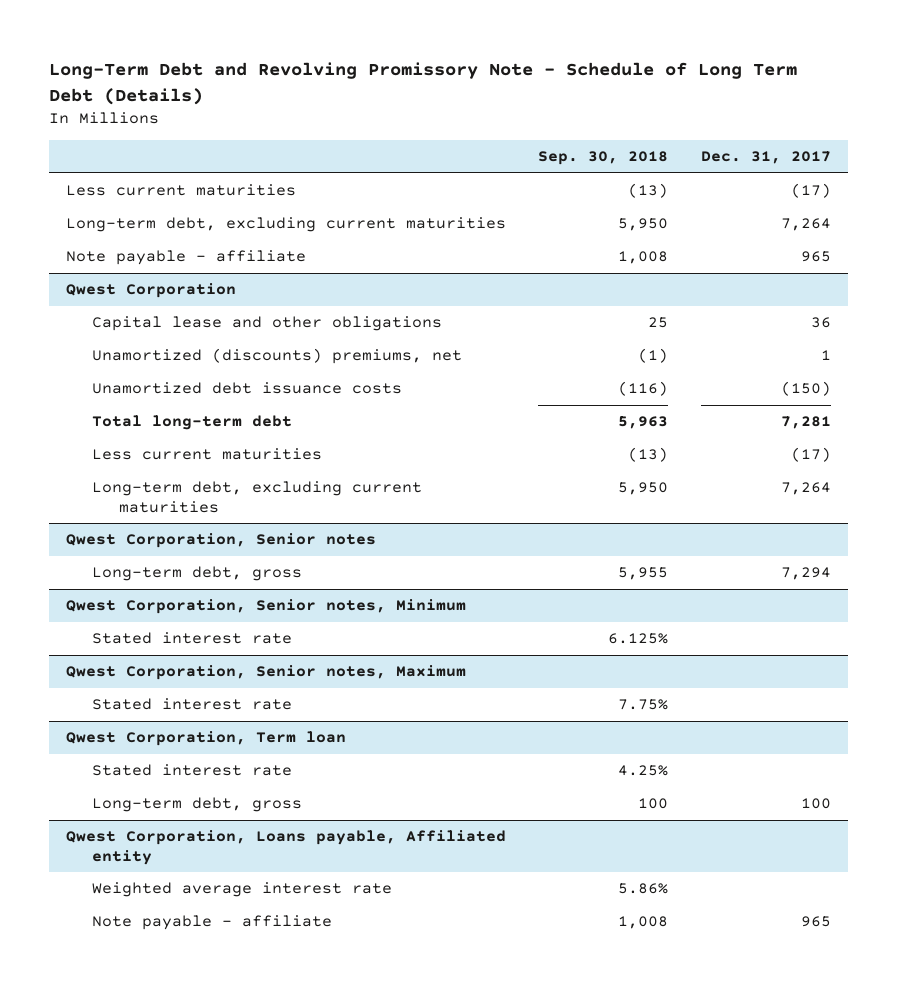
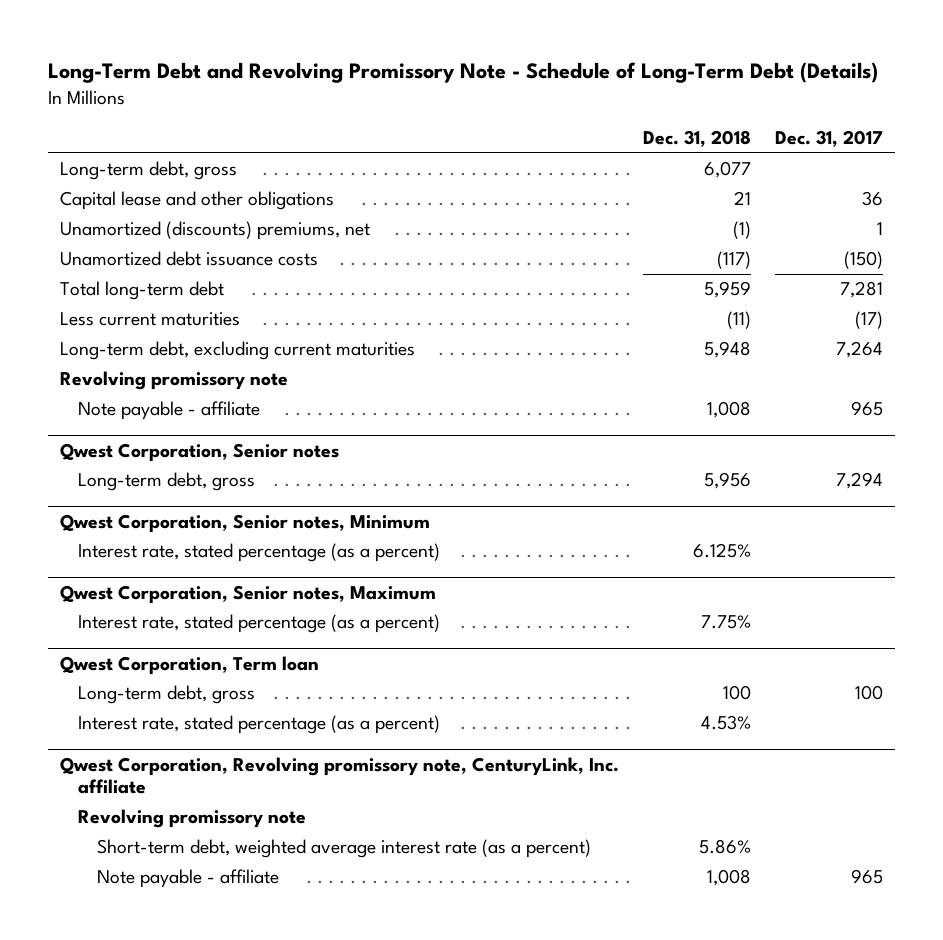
- Long-Term Debt and Revolving Promissory Note - Schedule of Long Term Debt (Details)
+ Long-Term Debt and Revolving Promissory Note - Schedule of Long-Term Debt (Details)
- | Sep. 30, 2018 | Dec. 31, 2017
+ | Dec. 31, 2018 | Dec. 31, 2017
- Less current maturities | (13) | (17)
- Long-term debt, excluding current maturities | 5,950 | 7,264
- Qwest Corporation
+ Long-term debt, gross | 6,077 |
+ Revolving promissory note
moved down: Note payable - affiliate | 1,008 | 965
@ Qwest Corporation, Senior notes, Minimum
- Stated interest rate | 6.125% |
+ Interest rate, stated percentage (as a percent) | 6.125% |
@ Qwest Corporation, Senior notes, Maximum
- Stated interest rate | 7.75% |
+ Interest rate, stated percentage (as a percent) | 7.75% |
@ Qwest Corporation, Term loan
- Stated interest rate | 4.25% |
- Qwest Corporation, Loans payable, Affiliated entity
- Weighted average interest rate | 5.86% |
@ Qwest Corporation, Term loan
+ Interest rate, stated percentage (as a percent) | 4.53% |
+ Qwest Corporation, Revolving promissory note, CenturyLink, Inc. affiliate
+ Revolving promissory note
+ Short-term debt, weighted average interest rate (as a percent) | 5.86% |

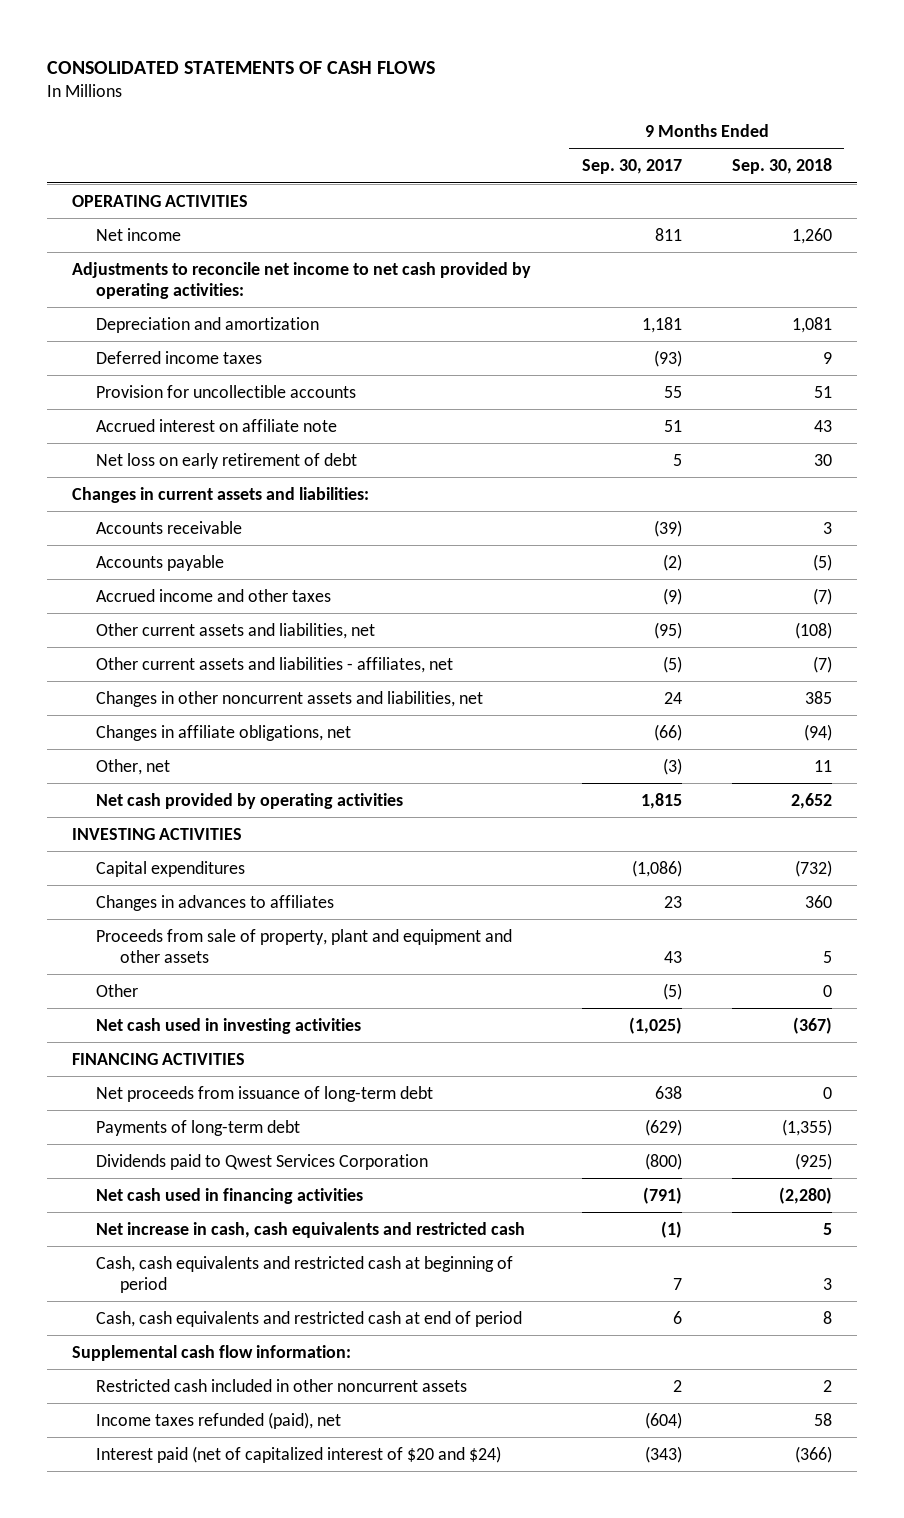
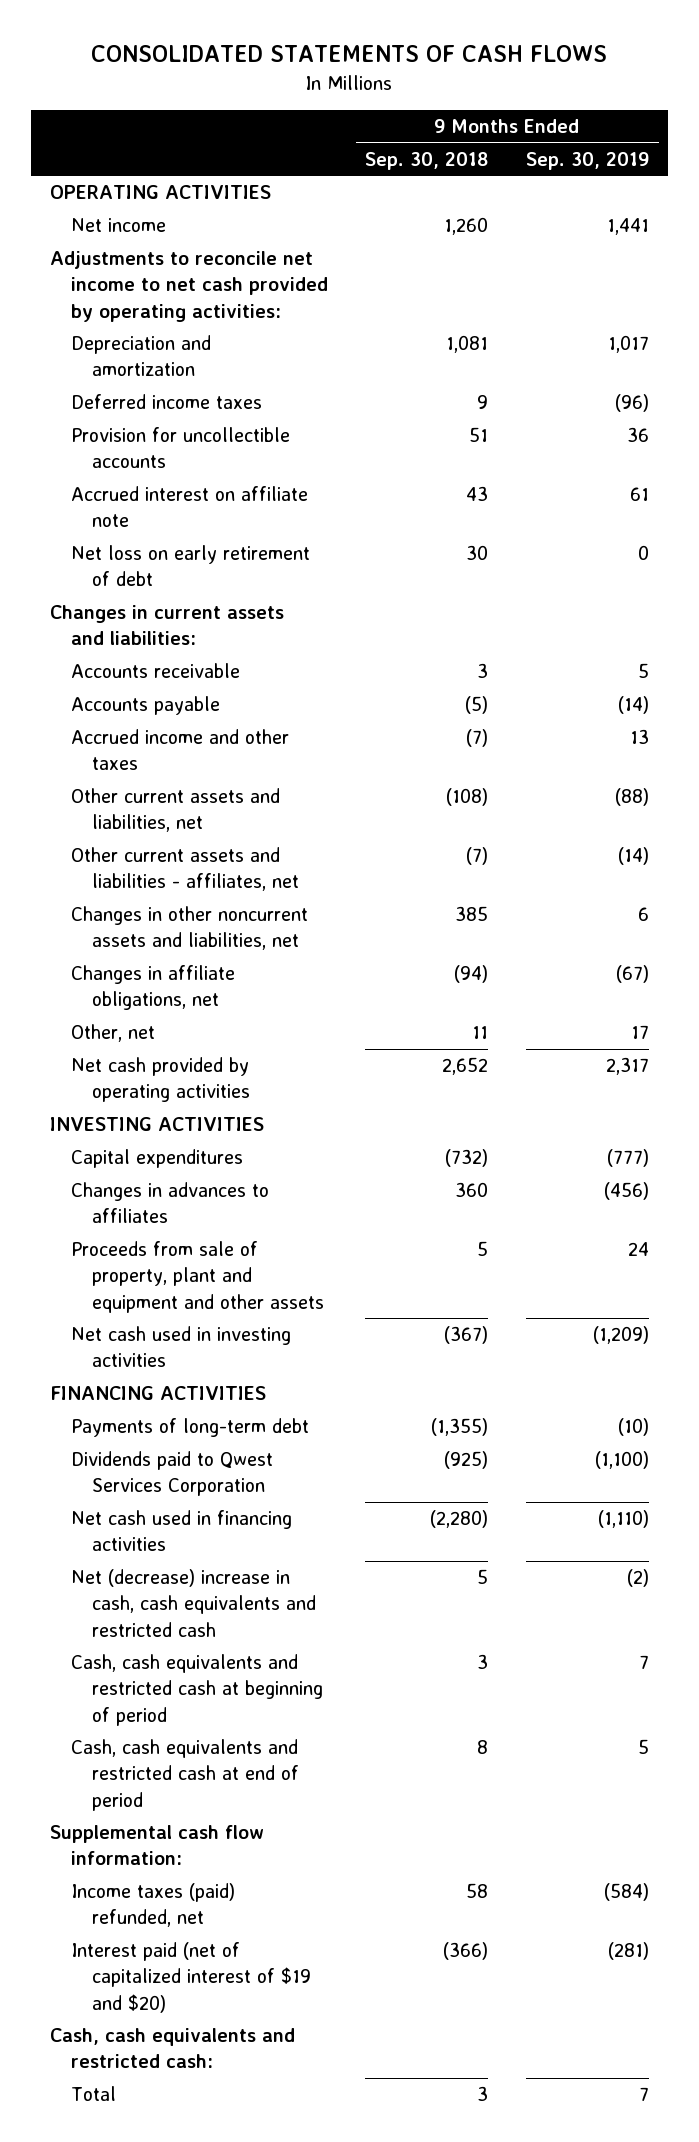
- | 9 Months Ended Sep. 30, 2017 | 9 Months Ended Sep. 30, 2018
+ | 9 Months Ended Sep. 30, 2018 | 9 Months Ended Sep. 30, 2019
- Other | (5) | 0
- Net proceeds from issuance of long-term debt | 638 | 0
- Net increase in cash, cash equivalents and restricted cash | (1) | 5
+ Net (decrease) increase in cash, cash equivalents and restricted cash | 5 | (2)
- Restricted cash included in other noncurrent assets | 2 | 2
- Income taxes refunded (paid), net | (604) | 58
- Interest paid (net of capitalized interest of $20 and $24) | (343) | (366)
+ Income taxes (paid) refunded, net | 58 | (584)
+ Interest paid (net of capitalized interest of $19 and $20) | (366) | (281)
+ Cash, cash equivalents and restricted cash:
+ Total | 3 | 7

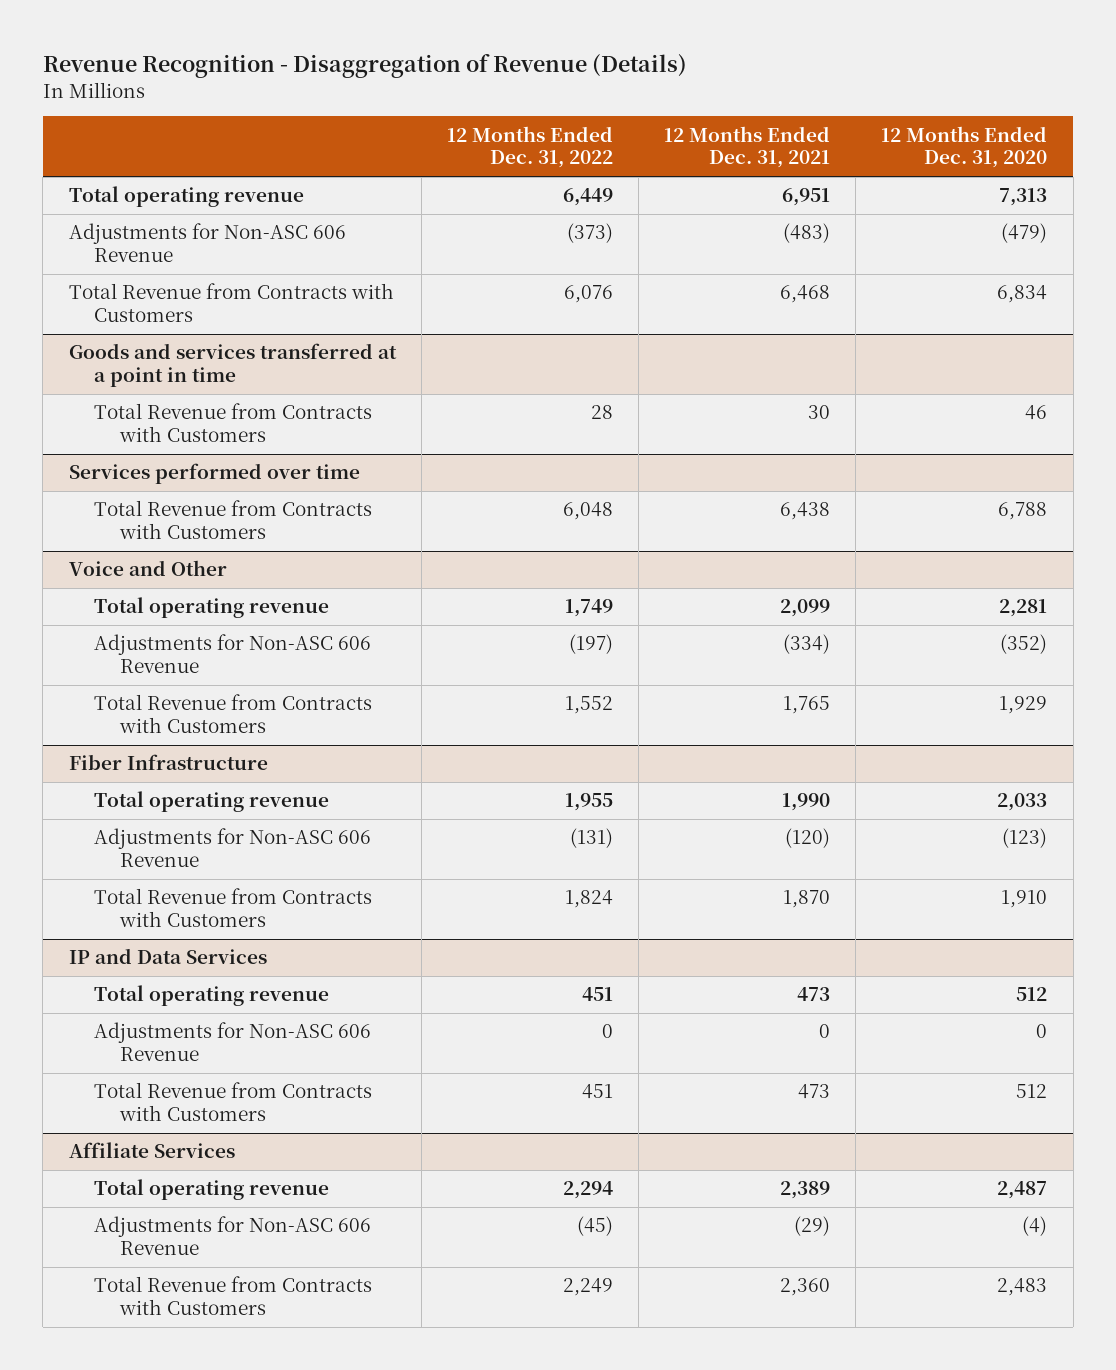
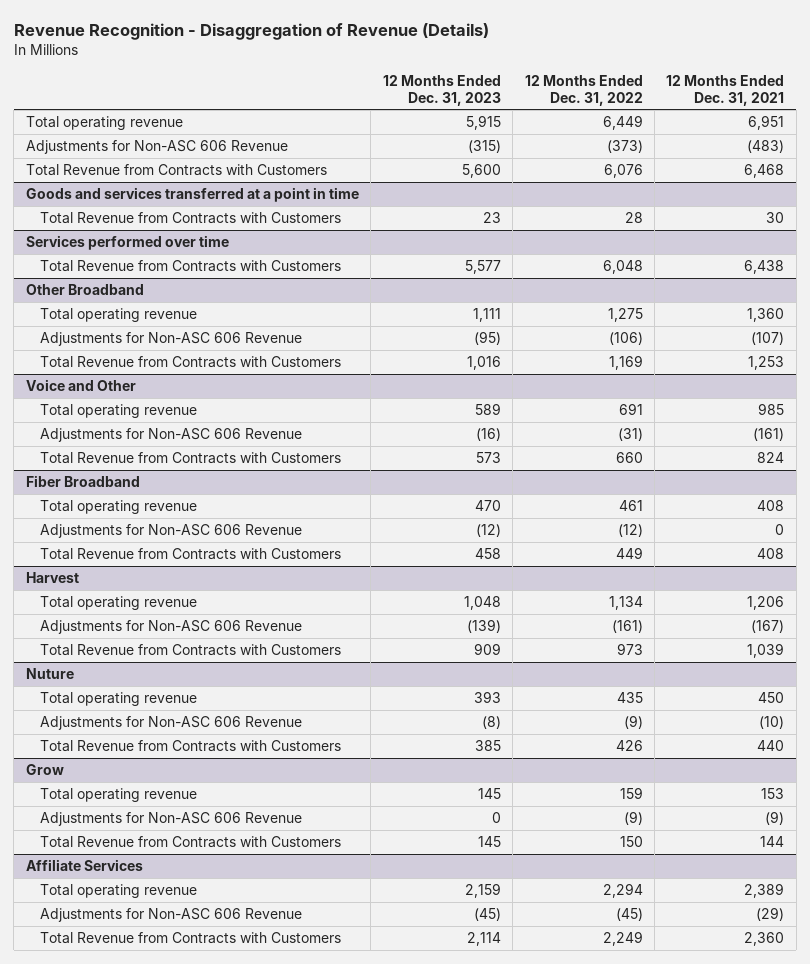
- | 12 Months Ended Dec. 31, 2022 | 12 Months Ended Dec. 31, 2021 | 12 Months Ended Dec. 31, 2020
+ | 12 Months Ended Dec. 31, 2023 | 12 Months Ended Dec. 31, 2022 | 12 Months Ended Dec. 31, 2021
+ Other Broadband
+ Total operating revenue | 1,111 | 1,275 | 1,360
+ Adjustments for Non-ASC 606 Revenue | (95) | (106) | (107)
+ Total Revenue from Contracts with Customers | 1,016 | 1,169 | 1,253
@ Voice and Other
- Total operating revenue | 1,749 | 2,099 | 2,281
- Adjustments for Non-ASC 606 Revenue | (197) | (334) | (352)
- Total Revenue from Contracts with Customers | 1,552 | 1,765 | 1,929
- Fiber Infrastructure
- Total operating revenue | 1,955 | 1,990 | 2,033
- Adjustments for Non-ASC 606 Revenue | (131) | (120) | (123)
- Total Revenue from Contracts with Customers | 1,824 | 1,870 | 1,910
- IP and Data Services
- Total operating revenue | 451 | 473 | 512
- Adjustments for Non-ASC 606 Revenue | 0 | 0 | 0
- Total Revenue from Contracts with Customers | 451 | 473 | 512
@ Voice and Other
+ Total operating revenue | 589 | 691 | 985
+ Adjustments for Non-ASC 606 Revenue | (16) | (31) | (161)
+ Total Revenue from Contracts with Customers | 573 | 660 | 824
+ Fiber Broadband
+ Total operating revenue | 470 | 461 | 408
+ Adjustments for Non-ASC 606 Revenue | (12) | (12) | 0
+ Total Revenue from Contracts with Customers | 458 | 449 | 408
+ Harvest
+ Total operating revenue | 1,048 | 1,134 | 1,206
+ Adjustments for Non-ASC 606 Revenue | (139) | (161) | (167)
+ Total Revenue from Contracts with Customers | 909 | 973 | 1,039
+ Nuture
+ Total operating revenue | 393 | 435 | 450
+ Adjustments for Non-ASC 606 Revenue | (8) | (9) | (10)
+ Total Revenue from Contracts with Customers | 385 | 426 | 440
+ Grow
+ Total operating revenue | 145 | 159 | 153
+ Adjustments for Non-ASC 606 Revenue | 0 | (9) | (9)
+ Total Revenue from Contracts with Customers | 145 | 150 | 144

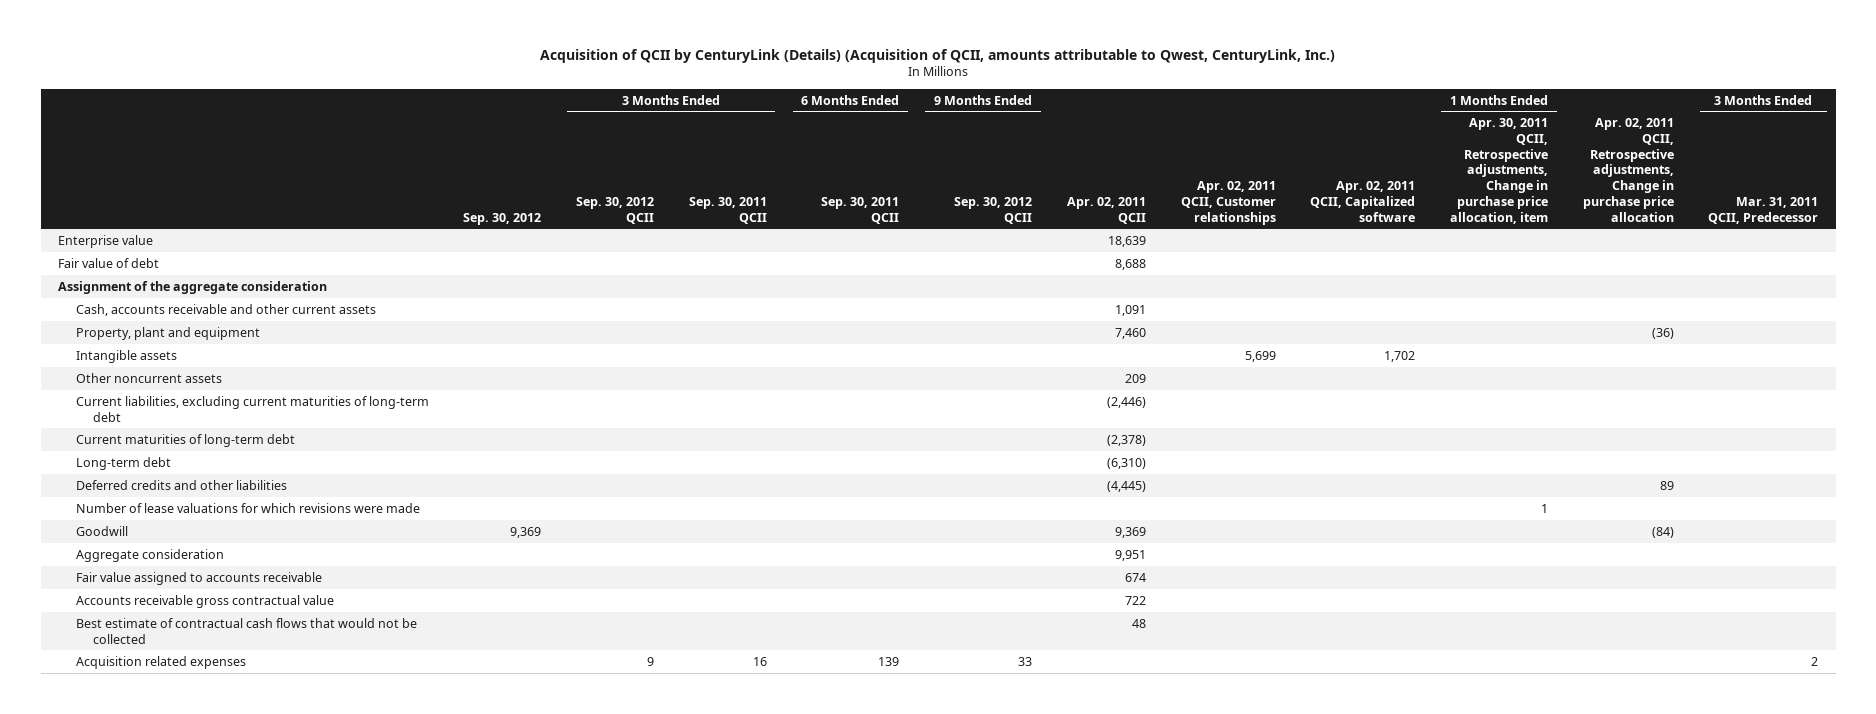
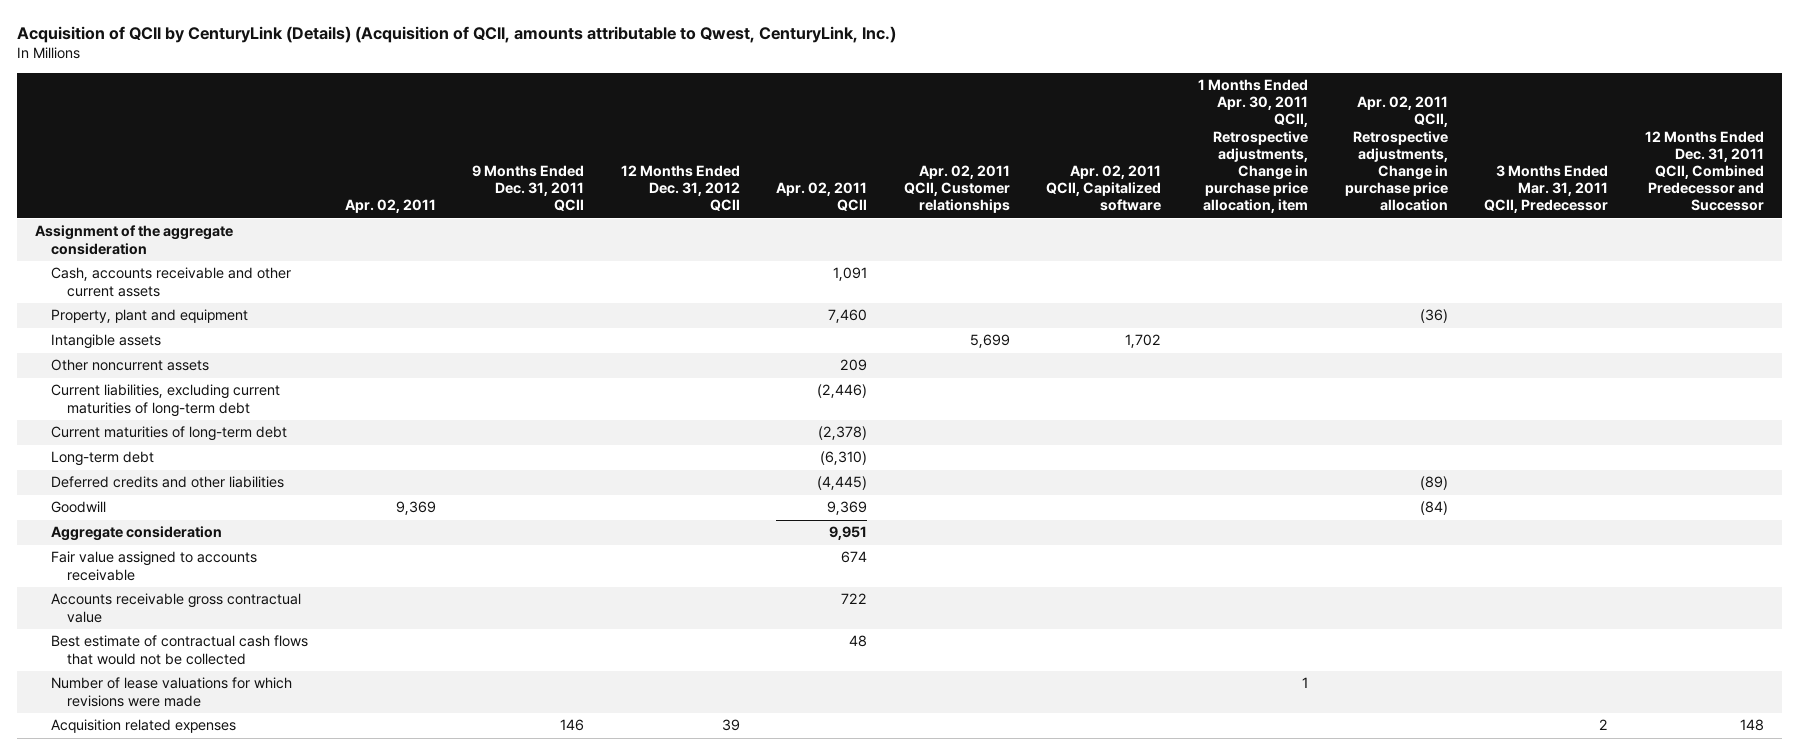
- | Sep. 30, 2012 | 3 Months Ended Sep. 30, 2012 QCII | 3 Months Ended Sep. 30, 2011 QCII | 6 Months Ended Sep. 30, 2011 QCII | 9 Months Ended Sep. 30, 2012 QCII | Apr. 02, 2011 QCII | Apr. 02, 2011 QCII, Customer relationships | Apr. 02, 2011 QCII, Capitalized software | 1 Months Ended Apr. 30, 2011 QCII, Retrospective adjustments, Change in purchase price allocation, item | Apr. 02, 2011 QCII, Retrospective adjustments, Change in purchase price allocation | 3 Months Ended Mar. 31, 2011 QCII, Predecessor
+ | Apr. 02, 2011 | 9 Months Ended Dec. 31, 2011 QCII | 12 Months Ended Dec. 31, 2012 QCII | Apr. 02, 2011 QCII | Apr. 02, 2011 QCII, Customer relationships | Apr. 02, 2011 QCII, Capitalized software | 1 Months Ended Apr. 30, 2011 QCII, Retrospective adjustments, Change in purchase price allocation, item | Apr. 02, 2011 QCII, Retrospective adjustments, Change in purchase price allocation | 3 Months Ended Mar. 31, 2011 QCII, Predecessor | 12 Months Ended Dec. 31, 2011 QCII, Combined Predecessor and Successor
- Enterprise value | | | | | | 18,639 | | | | |
- Fair value of debt | | | | | | 8,688 | | | | |
- Deferred credits and other liabilities | | | | | | (4,445) | | | | 89 |
+ Deferred credits and other liabilities | | | | (4,445) | | | | (89) | |
moved down: Number of lease valuations for which revisions were made | | | | | | | 1 | | |

